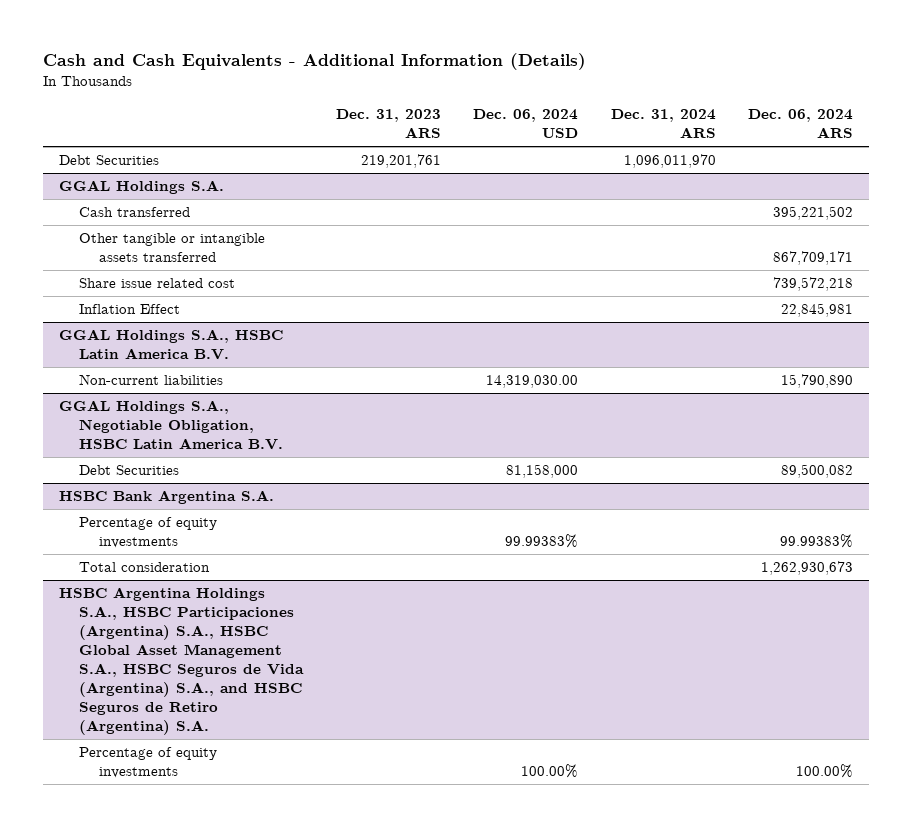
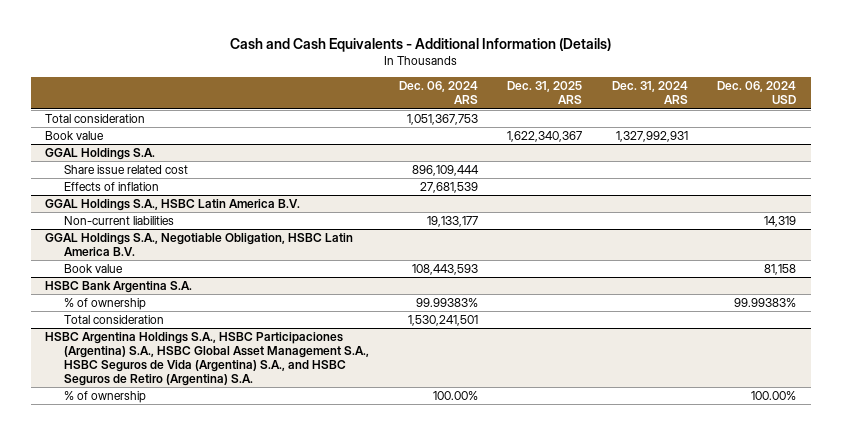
- | Dec. 31, 2023 ARS | Dec. 06, 2024 USD | Dec. 31, 2024 ARS | Dec. 06, 2024 ARS
+ | Dec. 06, 2024 ARS | Dec. 31, 2025 ARS | Dec. 31, 2024 ARS | Dec. 06, 2024 USD
- Debt Securities | 219,201,761 | | 1,096,011,970 |
+ Total consideration | 1,051,367,753 | | |
+ Book value | | 1,622,340,367 | 1,327,992,931 |
@ GGAL Holdings S.A.
- Cash transferred | | | | 395,221,502
- Other tangible or intangible assets transferred | | | | 867,709,171
- Share issue related cost | | | | 739,572,218
- Inflation Effect | | | | 22,845,981
+ Share issue related cost | 896,109,444 | | |
+ Effects of inflation | 27,681,539 | | |
@ GGAL Holdings S.A., HSBC Latin America B.V.
- Non-current liabilities | | 14,319,030.00 | | 15,790,890
+ Non-current liabilities | 19,133,177 | | | 14,319
@ GGAL Holdings S.A., Negotiable Obligation, HSBC Latin America B.V.
- Debt Securities | | 81,158,000 | | 89,500,082
+ Book value | 108,443,593 | | | 81,158
@ HSBC Bank Argentina S.A.
- Percentage of equity investments | | 99.99383% | | 99.99383%
- Total consideration | | | | 1,262,930,673
+ % of ownership | 99.99383% | | | 99.99383%
+ Total consideration | 1,530,241,501 | | |
@ HSBC Argentina Holdings S.A., HSBC Participaciones (Argentina) S.A., HSBC Global Asset Management S.A., HSBC Seguros de Vida (Argentina) S.A., and HSBC Seguros de Retiro (Argentina) S.A.
- Percentage of equity investments | | 100.00% | | 100.00%
+ % of ownership | 100.00% | | | 100.00%

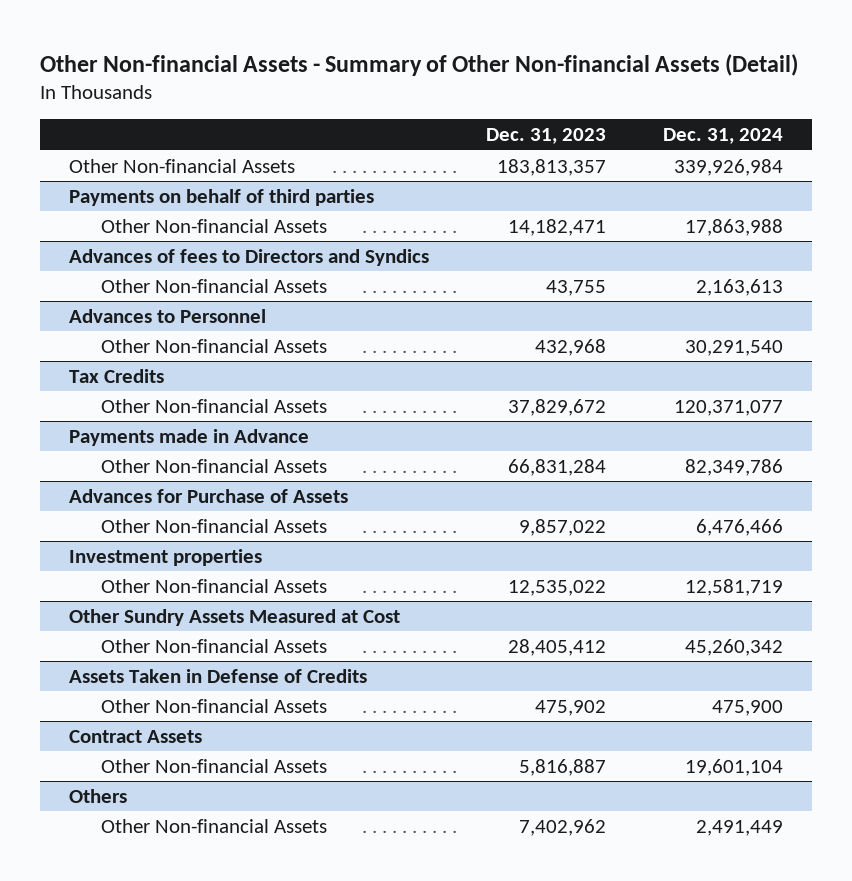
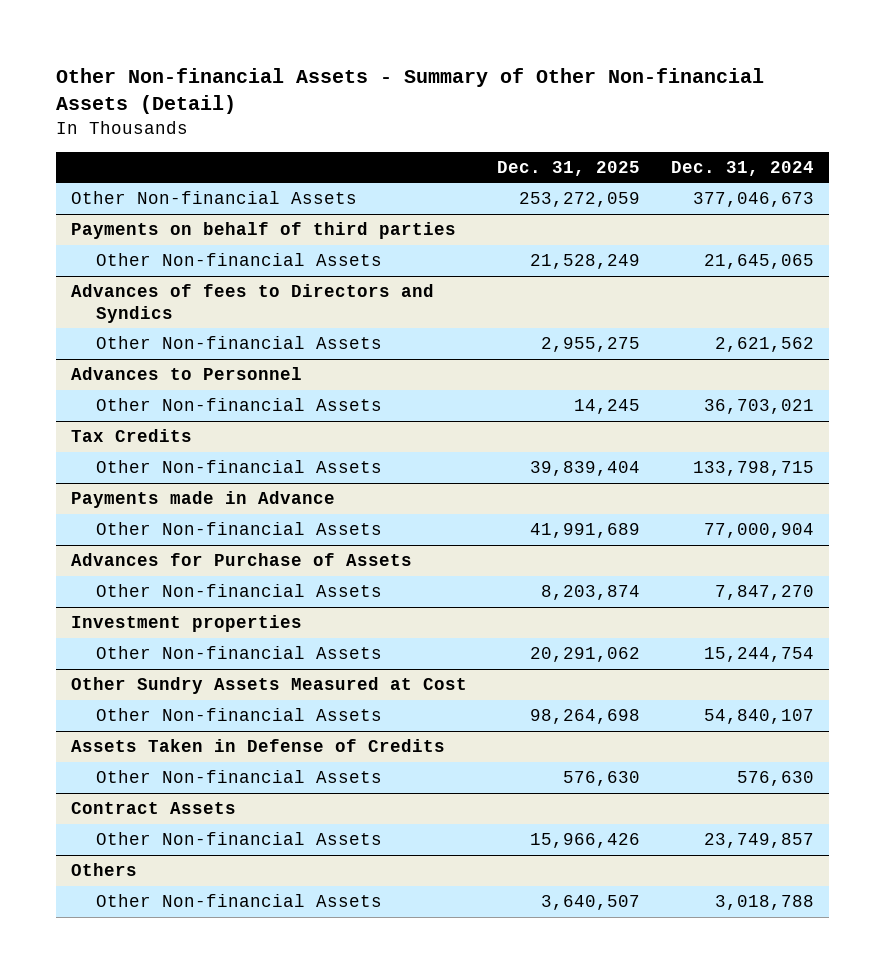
- | Dec. 31, 2023 | Dec. 31, 2024
+ | Dec. 31, 2025 | Dec. 31, 2024
- Other Non-financial Assets | 183,813,357 | 339,926,984
+ Other Non-financial Assets | 253,272,059 | 377,046,673
@ Payments on behalf of third parties
- Other Non-financial Assets | 14,182,471 | 17,863,988
+ Other Non-financial Assets | 21,528,249 | 21,645,065
@ Advances of fees to Directors and Syndics
- Other Non-financial Assets | 43,755 | 2,163,613
+ Other Non-financial Assets | 2,955,275 | 2,621,562
@ Advances to Personnel
- Other Non-financial Assets | 432,968 | 30,291,540
+ Other Non-financial Assets | 14,245 | 36,703,021
@ Tax Credits
- Other Non-financial Assets | 37,829,672 | 120,371,077
+ Other Non-financial Assets | 39,839,404 | 133,798,715
@ Payments made in Advance
- Other Non-financial Assets | 66,831,284 | 82,349,786
+ Other Non-financial Assets | 41,991,689 | 77,000,904
@ Advances for Purchase of Assets
- Other Non-financial Assets | 9,857,022 | 6,476,466
+ Other Non-financial Assets | 8,203,874 | 7,847,270
@ Investment properties
- Other Non-financial Assets | 12,535,022 | 12,581,719
+ Other Non-financial Assets | 20,291,062 | 15,244,754
@ Other Sundry Assets Measured at Cost
- Other Non-financial Assets | 28,405,412 | 45,260,342
+ Other Non-financial Assets | 98,264,698 | 54,840,107
@ Assets Taken in Defense of Credits
- Other Non-financial Assets | 475,902 | 475,900
+ Other Non-financial Assets | 576,630 | 576,630
@ Contract Assets
- Other Non-financial Assets | 5,816,887 | 19,601,104
+ Other Non-financial Assets | 15,966,426 | 23,749,857
@ Others
- Other Non-financial Assets | 7,402,962 | 2,491,449
+ Other Non-financial Assets | 3,640,507 | 3,018,788

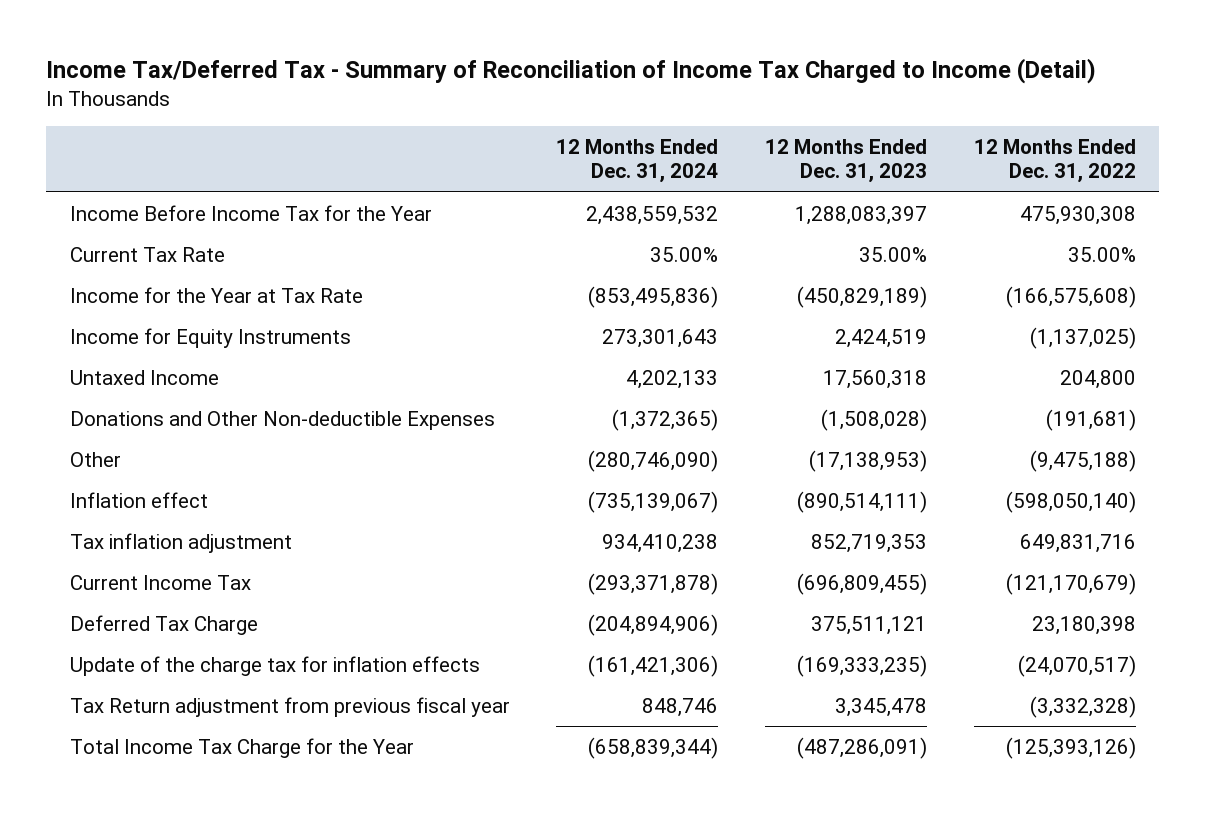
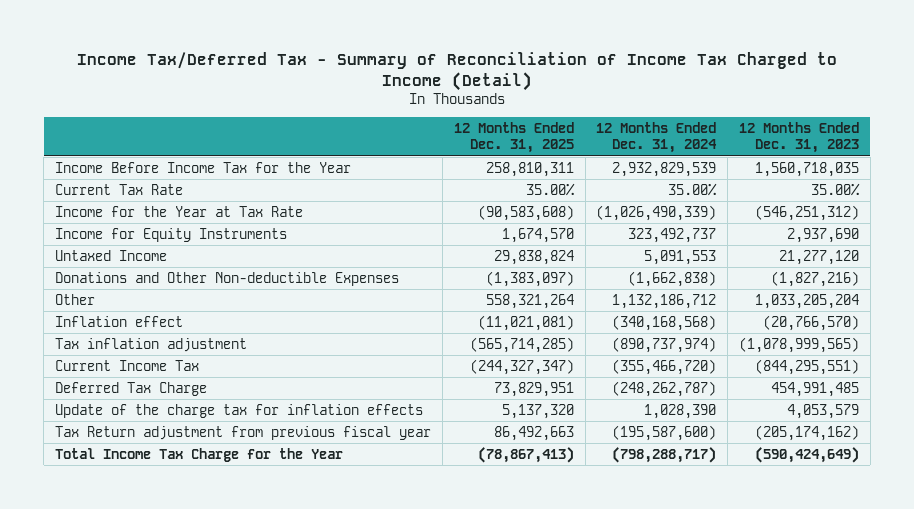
- | 12 Months Ended Dec. 31, 2024 | 12 Months Ended Dec. 31, 2023 | 12 Months Ended Dec. 31, 2022
+ | 12 Months Ended Dec. 31, 2025 | 12 Months Ended Dec. 31, 2024 | 12 Months Ended Dec. 31, 2023
- Income Before Income Tax for the Year | 2,438,559,532 | 1,288,083,397 | 475,930,308
+ Income Before Income Tax for the Year | 258,810,311 | 2,932,829,539 | 1,560,718,035
- Income for the Year at Tax Rate | (853,495,836) | (450,829,189) | (166,575,608)
- Income for Equity Instruments | 273,301,643 | 2,424,519 | (1,137,025)
- Untaxed Income | 4,202,133 | 17,560,318 | 204,800
- Donations and Other Non-deductible Expenses | (1,372,365) | (1,508,028) | (191,681)
- Other | (280,746,090) | (17,138,953) | (9,475,188)
- Inflation effect | (735,139,067) | (890,514,111) | (598,050,140)
- Tax inflation adjustment | 934,410,238 | 852,719,353 | 649,831,716
- Current Income Tax | (293,371,878) | (696,809,455) | (121,170,679)
- Deferred Tax Charge | (204,894,906) | 375,511,121 | 23,180,398
- Update of the charge tax for inflation effects | (161,421,306) | (169,333,235) | (24,070,517)
- Tax Return adjustment from previous fiscal year | 848,746 | 3,345,478 | (3,332,328)
- Total Income Tax Charge for the Year | (658,839,344) | (487,286,091) | (125,393,126)
+ Income for the Year at Tax Rate | (90,583,608) | (1,026,490,339) | (546,251,312)
+ Income for Equity Instruments | 1,674,570 | 323,492,737 | 2,937,690
+ Untaxed Income | 29,838,824 | 5,091,553 | 21,277,120
+ Donations and Other Non-deductible Expenses | (1,383,097) | (1,662,838) | (1,827,216)
+ Other | 558,321,264 | 1,132,186,712 | 1,033,205,204
+ Inflation effect | (11,021,081) | (340,168,568) | (20,766,570)
+ Tax inflation adjustment | (565,714,285) | (890,737,974) | (1,078,999,565)
+ Current Income Tax | (244,327,347) | (355,466,720) | (844,295,551)
+ Deferred Tax Charge | 73,829,951 | (248,262,787) | 454,991,485
+ Update of the charge tax for inflation effects | 5,137,320 | 1,028,390 | 4,053,579
+ Tax Return adjustment from previous fiscal year | 86,492,663 | (195,587,600) | (205,174,162)
+ Total Income Tax Charge for the Year | (78,867,413) | (798,288,717) | (590,424,649)

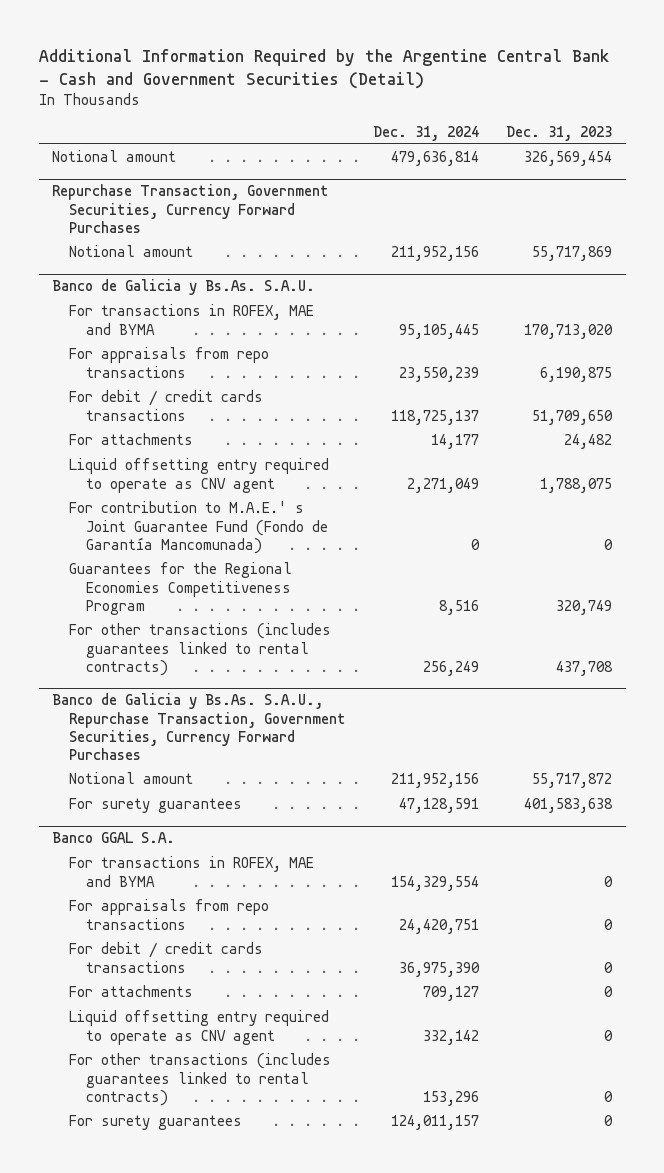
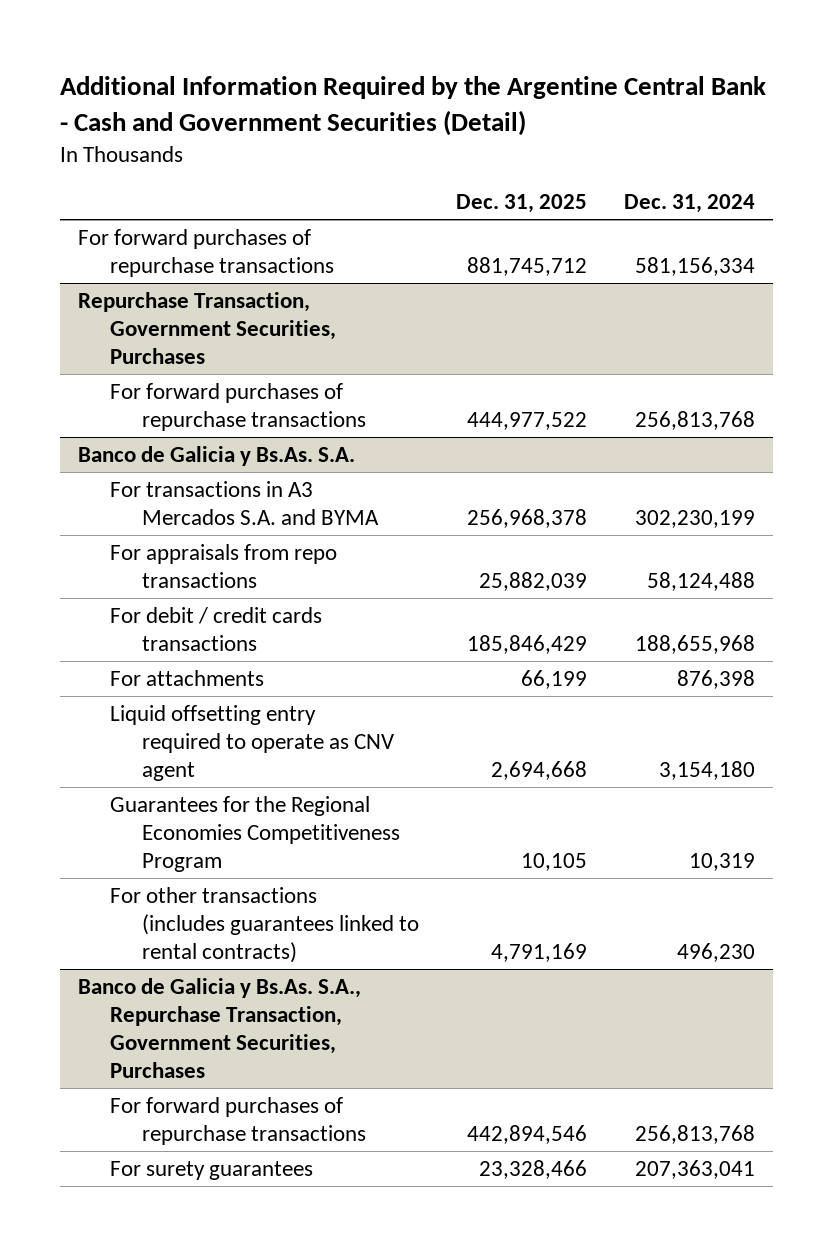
- | Dec. 31, 2024 | Dec. 31, 2023
+ | Dec. 31, 2025 | Dec. 31, 2024
- Notional amount | 479,636,814 | 326,569,454
- Repurchase Transaction, Government Securities, Currency Forward Purchases
- Notional amount | 211,952,156 | 55,717,869
- Banco de Galicia y Bs.As. S.A.U.
- For transactions in ROFEX, MAE and BYMA | 95,105,445 | 170,713,020
- For appraisals from repo transactions | 23,550,239 | 6,190,875
- For debit / credit cards transactions | 118,725,137 | 51,709,650
- For attachments | 14,177 | 24,482
- Liquid offsetting entry required to operate as CNV agent | 2,271,049 | 1,788,075
- For contribution to M.A.E.' s Joint Guarantee Fund (Fondo de Garantía Mancomunada) | 0 | 0
- Guarantees for the Regional Economies Competitiveness Program | 8,516 | 320,749
- For other transactions (includes guarantees linked to rental contracts) | 256,249 | 437,708
- Banco de Galicia y Bs.As. S.A.U., Repurchase Transaction, Government Securities, Currency Forward Purchases
- Notional amount | 211,952,156 | 55,717,872
- For surety guarantees | 47,128,591 | 401,583,638
- Banco GGAL S.A.
- For transactions in ROFEX, MAE and BYMA | 154,329,554 | 0
- For appraisals from repo transactions | 24,420,751 | 0
- For debit / credit cards transactions | 36,975,390 | 0
- For attachments | 709,127 | 0
- Liquid offsetting entry required to operate as CNV agent | 332,142 | 0
- For other transactions (includes guarantees linked to rental contracts) | 153,296 | 0
- For surety guarantees | 124,011,157 | 0
+ For forward purchases of repurchase transactions | 881,745,712 | 581,156,334
+ Repurchase Transaction, Government Securities, Purchases
+ For forward purchases of repurchase transactions | 444,977,522 | 256,813,768
+ Banco de Galicia y Bs.As. S.A.
+ For transactions in A3 Mercados S.A. and BYMA | 256,968,378 | 302,230,199
+ For appraisals from repo transactions | 25,882,039 | 58,124,488
+ For debit / credit cards transactions | 185,846,429 | 188,655,968
+ For attachments | 66,199 | 876,398
+ Liquid offsetting entry required to operate as CNV agent | 2,694,668 | 3,154,180
+ Guarantees for the Regional Economies Competitiveness Program | 10,105 | 10,319
+ For other transactions (includes guarantees linked to rental contracts) | 4,791,169 | 496,230
+ Banco de Galicia y Bs.As. S.A., Repurchase Transaction, Government Securities, Purchases
+ For forward purchases of repurchase transactions | 442,894,546 | 256,813,768
+ For surety guarantees | 23,328,466 | 207,363,041

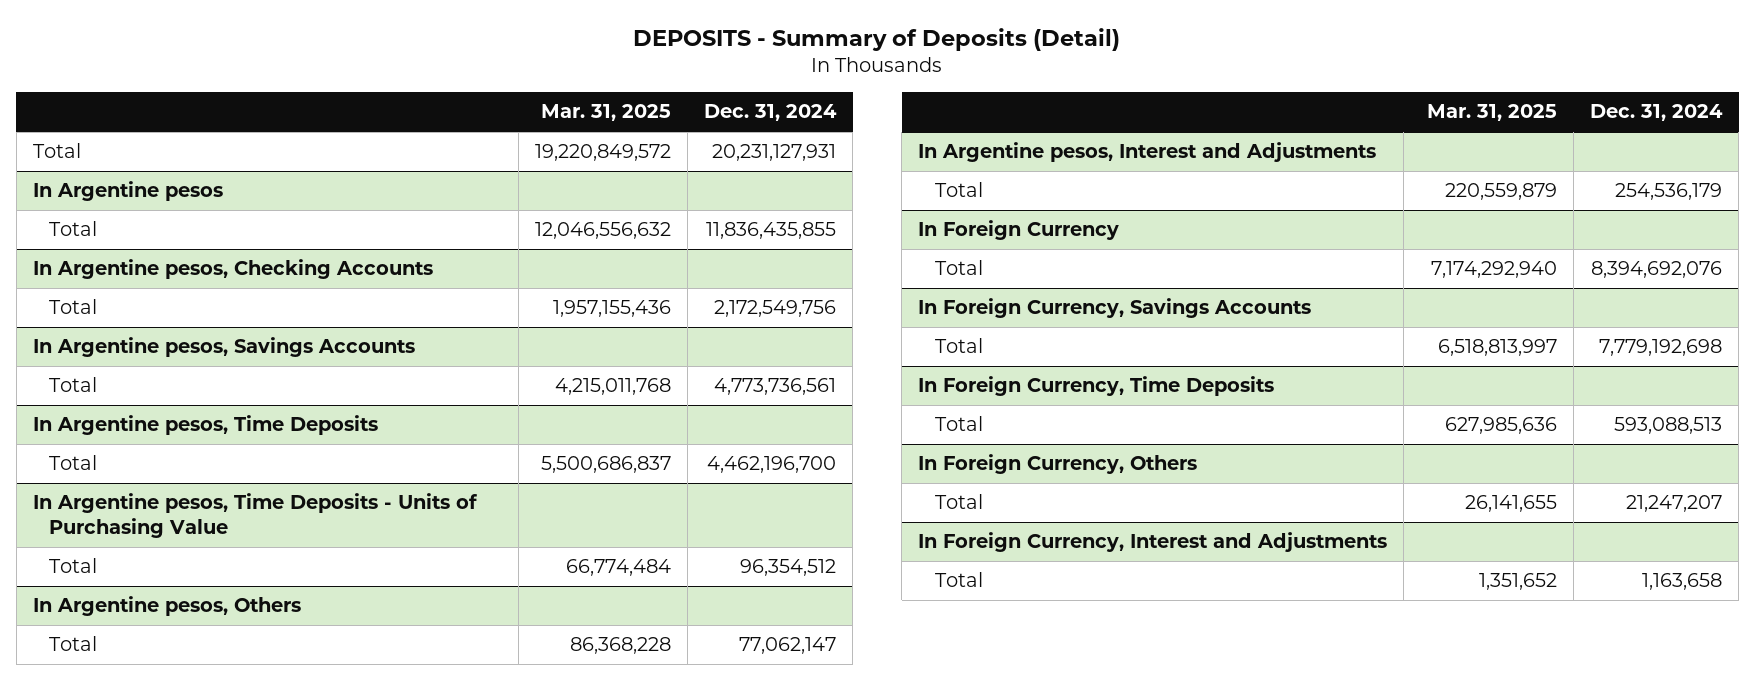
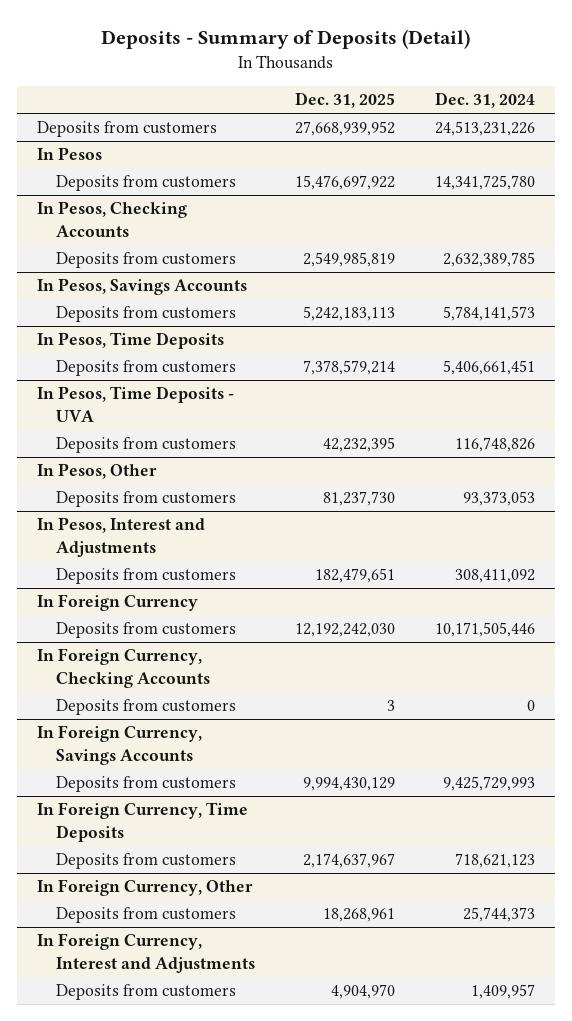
- DEPOSITS - Summary of Deposits (Detail)
+ Deposits - Summary of Deposits (Detail)
- | Mar. 31, 2025 | Dec. 31, 2024
+ | Dec. 31, 2025 | Dec. 31, 2024
- Total | 19,220,849,572 | 20,231,127,931
- In Argentine pesos
- Total | 12,046,556,632 | 11,836,435,855
- In Argentine pesos, Checking Accounts
- Total | 1,957,155,436 | 2,172,549,756
- In Argentine pesos, Savings Accounts
- Total | 4,215,011,768 | 4,773,736,561
- In Argentine pesos, Time Deposits
- Total | 5,500,686,837 | 4,462,196,700
- In Argentine pesos, Time Deposits - Units of Purchasing Value
- Total | 66,774,484 | 96,354,512
- In Argentine pesos, Others
- Total | 86,368,228 | 77,062,147
- In Argentine pesos, Interest and Adjustments
- Total | 220,559,879 | 254,536,179
+ Deposits from customers | 27,668,939,952 | 24,513,231,226
+ In Pesos
+ Deposits from customers | 15,476,697,922 | 14,341,725,780
+ In Pesos, Checking Accounts
+ Deposits from customers | 2,549,985,819 | 2,632,389,785
+ In Pesos, Savings Accounts
+ Deposits from customers | 5,242,183,113 | 5,784,141,573
+ In Pesos, Time Deposits
+ Deposits from customers | 7,378,579,214 | 5,406,661,451
+ In Pesos, Time Deposits - UVA
+ Deposits from customers | 42,232,395 | 116,748,826
+ In Pesos, Other
+ Deposits from customers | 81,237,730 | 93,373,053
+ In Pesos, Interest and Adjustments
+ Deposits from customers | 182,479,651 | 308,411,092
@ In Foreign Currency
- Total | 7,174,292,940 | 8,394,692,076
+ Deposits from customers | 12,192,242,030 | 10,171,505,446
+ In Foreign Currency, Checking Accounts
+ Deposits from customers | 3 | 0
@ In Foreign Currency, Savings Accounts
- Total | 6,518,813,997 | 7,779,192,698
+ Deposits from customers | 9,994,430,129 | 9,425,729,993
@ In Foreign Currency, Time Deposits
- Total | 627,985,636 | 593,088,513
- In Foreign Currency, Others
- Total | 26,141,655 | 21,247,207
@ In Foreign Currency, Time Deposits
+ Deposits from customers | 2,174,637,967 | 718,621,123
+ In Foreign Currency, Other
+ Deposits from customers | 18,268,961 | 25,744,373
@ In Foreign Currency, Interest and Adjustments
- Total | 1,351,652 | 1,163,658
+ Deposits from customers | 4,904,970 | 1,409,957

